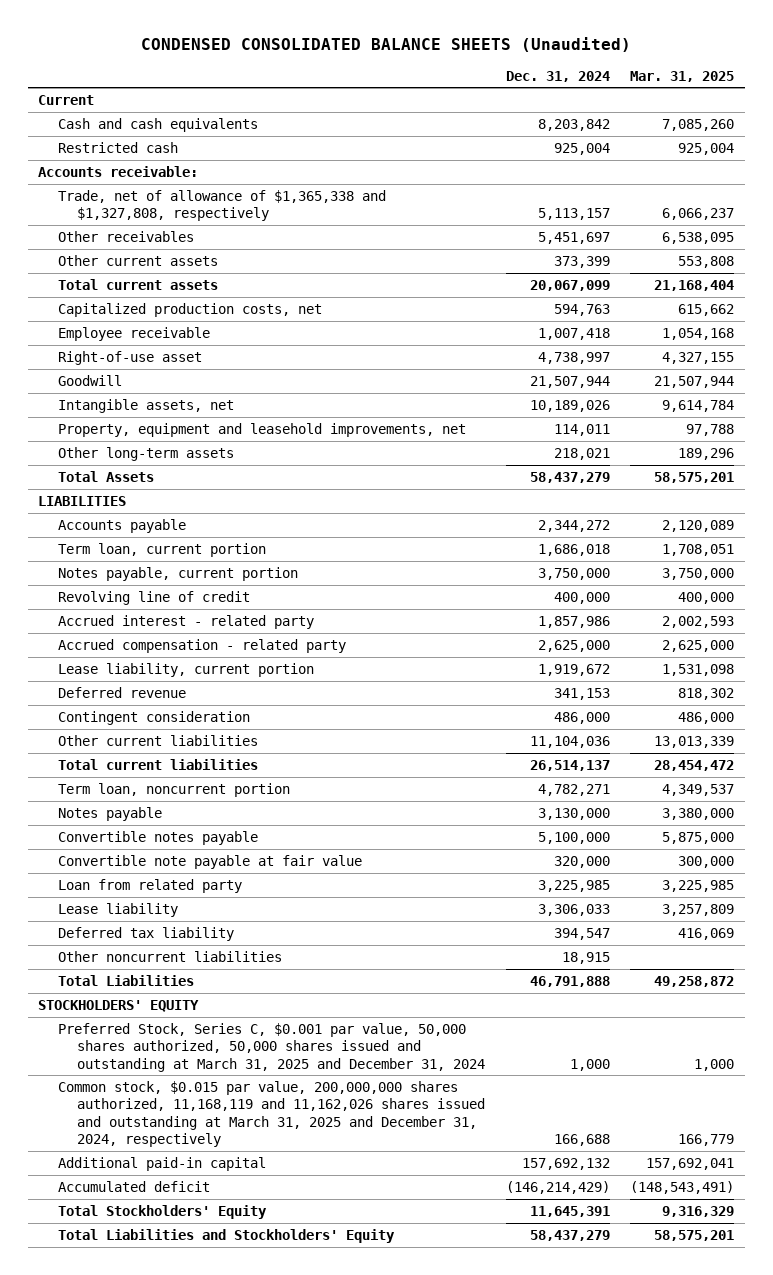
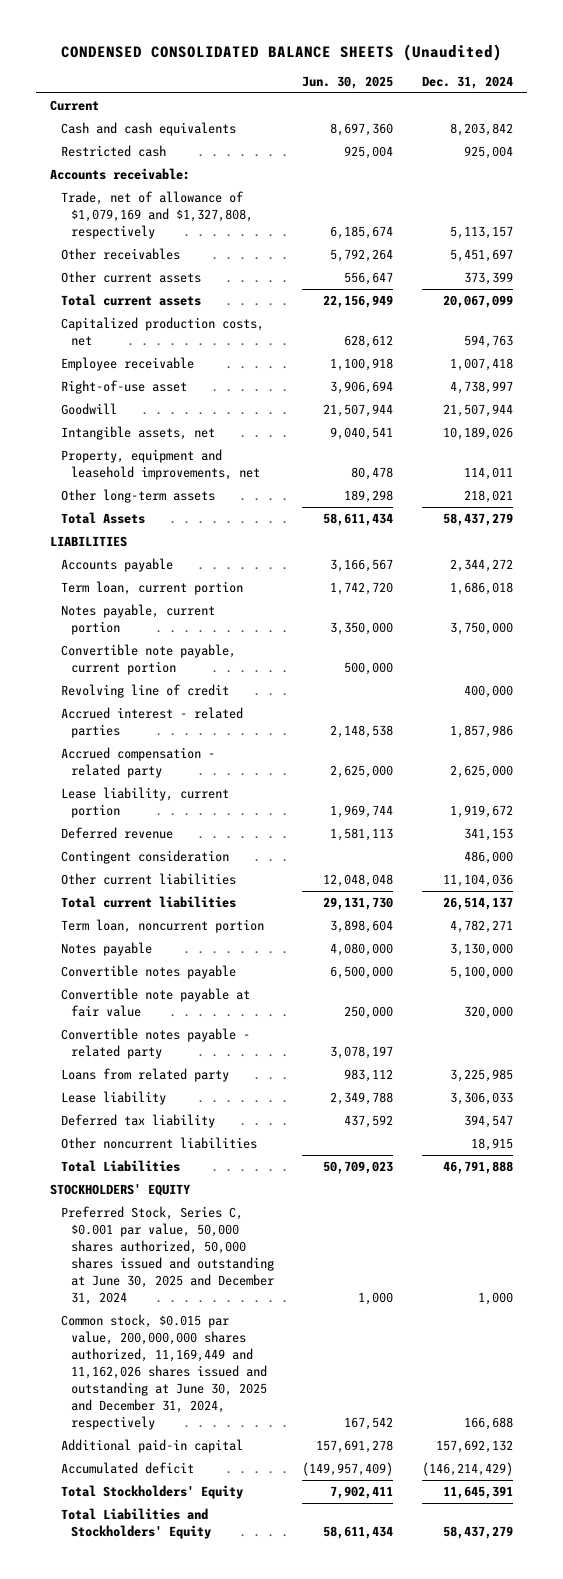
- | Dec. 31, 2024 | Mar. 31, 2025
+ | Jun. 30, 2025 | Dec. 31, 2024
- Trade, net of allowance of $1,365,338 and $1,327,808, respectively | 5,113,157 | 6,066,237
+ Trade, net of allowance of $1,079,169 and $1,327,808, respectively | 6,185,674 | 5,113,157
+ Convertible note payable, current portion | 500,000 |
- Accrued interest - related party | 1,857,986 | 2,002,593
+ Accrued interest - related parties | 2,148,538 | 1,857,986
- Loan from related party | 3,225,985 | 3,225,985
+ Convertible notes payable - related party | 3,078,197 |
+ Loans from related party | 983,112 | 3,225,985
- Preferred Stock, Series C, $0.001 par value, 50,000 shares authorized, 50,000 shares issued and outstanding at March 31, 2025 and December 31, 2024 | 1,000 | 1,000
- Common stock, $0.015 par value, 200,000,000 shares authorized, 11,168,119 and 11,162,026 shares issued and outstanding at March 31, 2025 and December 31, 2024, respectively | 166,688 | 166,779
+ Preferred Stock, Series C, $0.001 par value, 50,000 shares authorized, 50,000 shares issued and outstanding at June 30, 2025 and December 31, 2024 | 1,000 | 1,000
+ Common stock, $0.015 par value, 200,000,000 shares authorized, 11,169,449 and 11,162,026 shares issued and outstanding at June 30, 2025 and December 31, 2024, respectively | 167,542 | 166,688

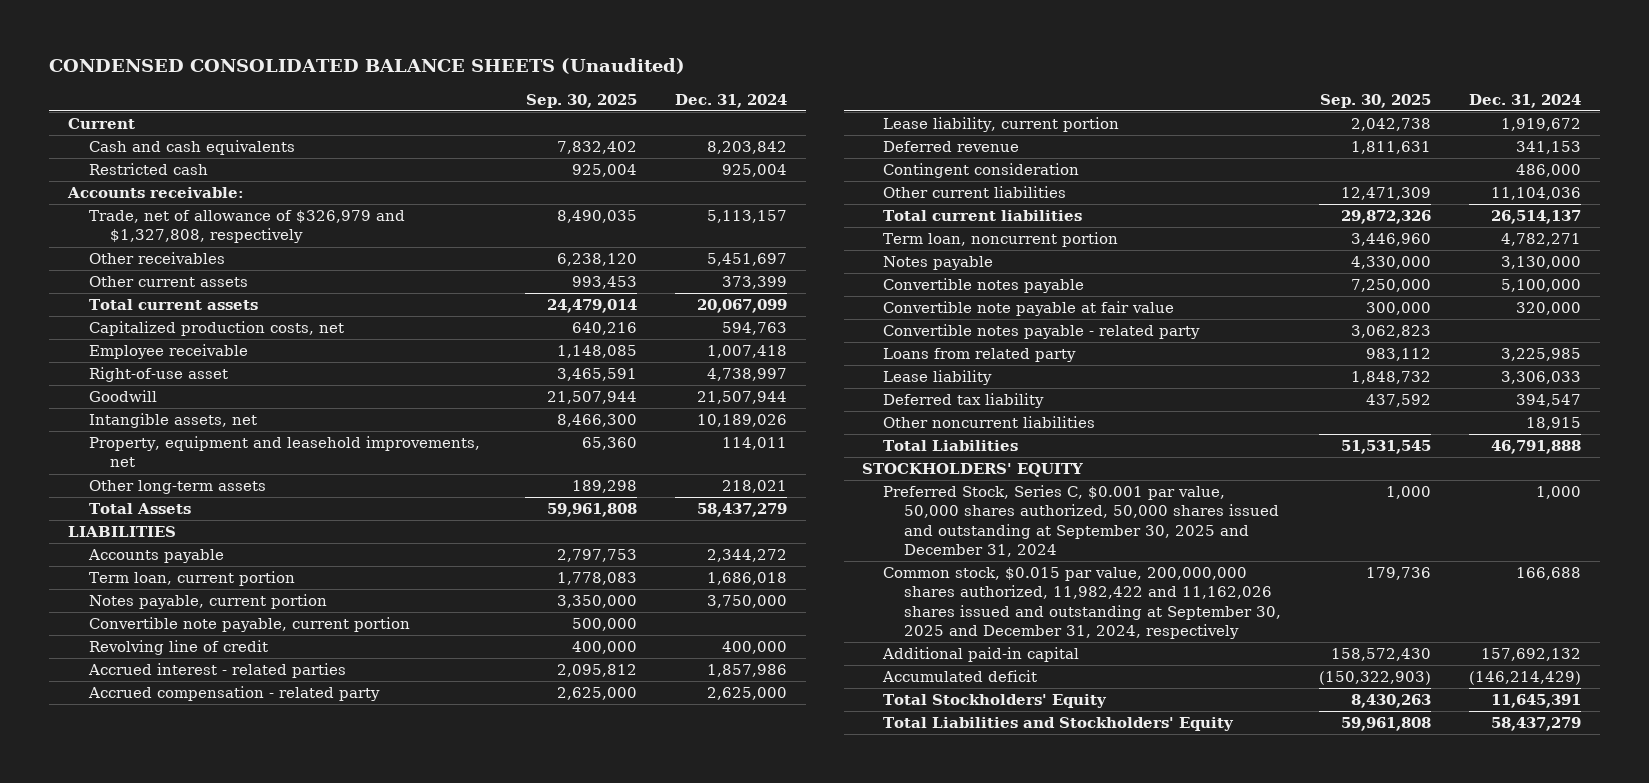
- | Jun. 30, 2025 | Dec. 31, 2024
+ | Sep. 30, 2025 | Dec. 31, 2024
- Trade, net of allowance of $1,079,169 and $1,327,808, respectively | 6,185,674 | 5,113,157
+ Trade, net of allowance of $326,979 and $1,327,808, respectively | 8,490,035 | 5,113,157
- Preferred Stock, Series C, $0.001 par value, 50,000 shares authorized, 50,000 shares issued and outstanding at June 30, 2025 and December 31, 2024 | 1,000 | 1,000
- Common stock, $0.015 par value, 200,000,000 shares authorized, 11,169,449 and 11,162,026 shares issued and outstanding at June 30, 2025 and December 31, 2024, respectively | 167,542 | 166,688
+ Preferred Stock, Series C, $0.001 par value, 50,000 shares authorized, 50,000 shares issued and outstanding at September 30, 2025 and December 31, 2024 | 1,000 | 1,000
+ Common stock, $0.015 par value, 200,000,000 shares authorized, 11,982,422 and 11,162,026 shares issued and outstanding at September 30, 2025 and December 31, 2024, respectively | 179,736 | 166,688

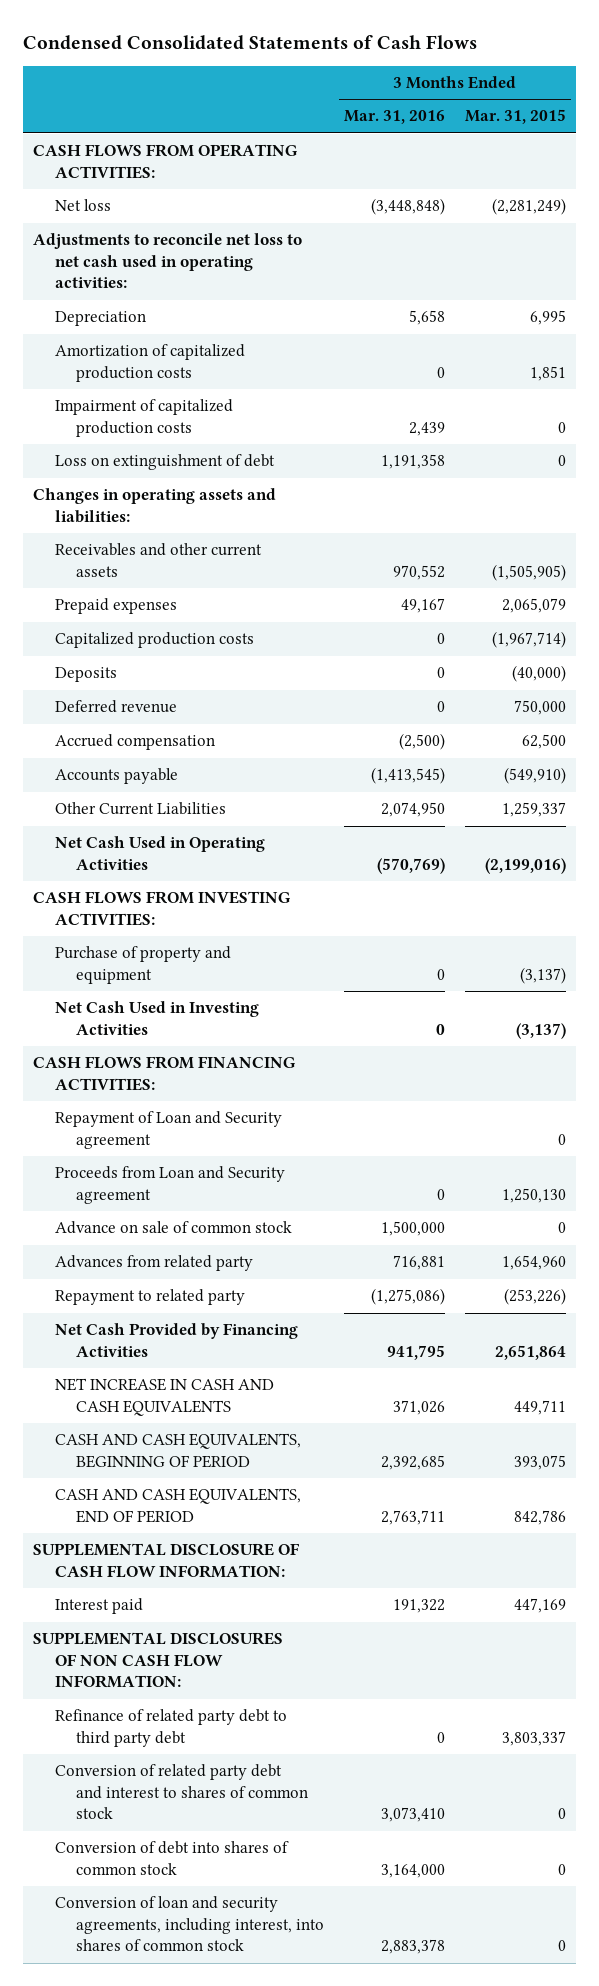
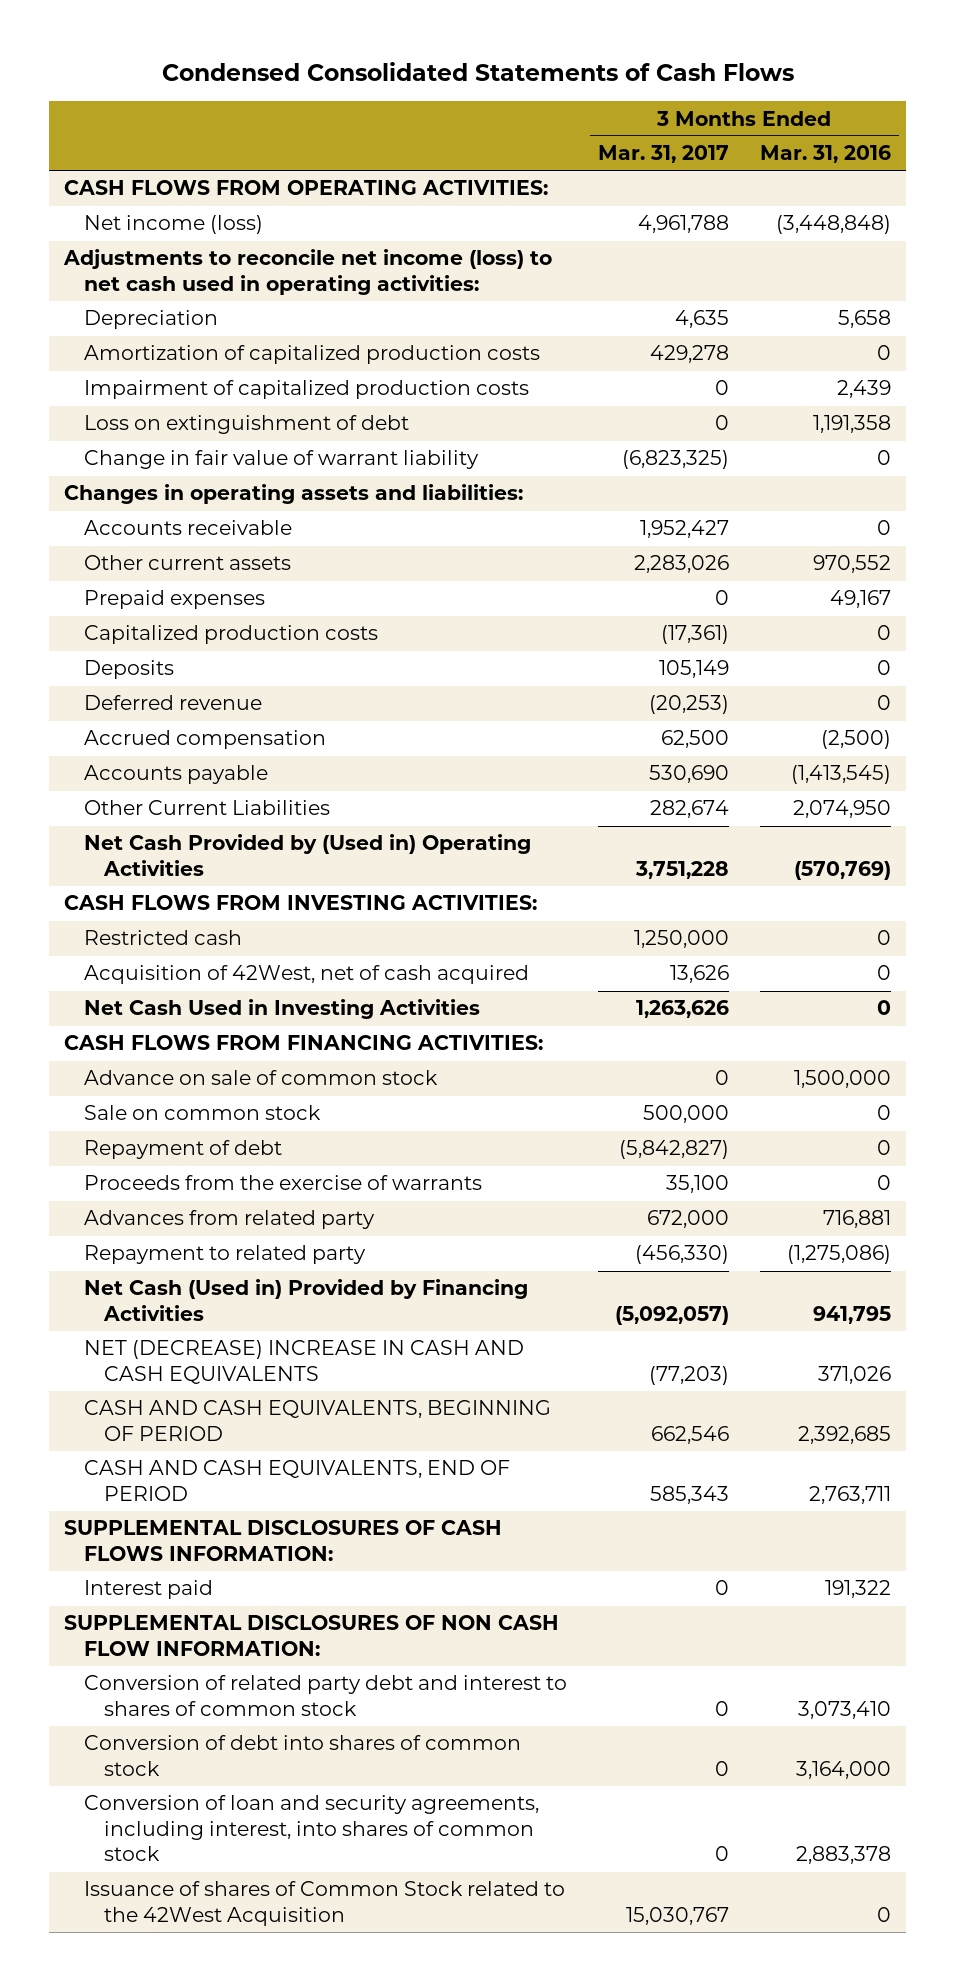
- | 3 Months Ended Mar. 31, 2016 | 3 Months Ended Mar. 31, 2015
+ | 3 Months Ended Mar. 31, 2017 | 3 Months Ended Mar. 31, 2016
- Net loss | (3,448,848) | (2,281,249)
- Adjustments to reconcile net loss to net cash used in operating activities:
+ Net income (loss) | 4,961,788 | (3,448,848)
+ Adjustments to reconcile net income (loss) to net cash used in operating activities:
+ Change in fair value of warrant liability | (6,823,325) | 0
- Receivables and other current assets | 970,552 | (1,505,905)
+ Accounts receivable | 1,952,427 | 0
+ Other current assets | 2,283,026 | 970,552
- Net Cash Used in Operating Activities | (570,769) | (2,199,016)
+ Net Cash Provided by (Used in) Operating Activities | 3,751,228 | (570,769)
- Purchase of property and equipment | 0 | (3,137)
+ Restricted cash | 1,250,000 | 0
+ Acquisition of 42West, net of cash acquired | 13,626 | 0
- Repayment of Loan and Security agreement | | 0
- Proceeds from Loan and Security agreement | 0 | 1,250,130
+ Sale on common stock | 500,000 | 0
+ Repayment of debt | (5,842,827) | 0
+ Proceeds from the exercise of warrants | 35,100 | 0
- Net Cash Provided by Financing Activities | 941,795 | 2,651,864
- NET INCREASE IN CASH AND CASH EQUIVALENTS | 371,026 | 449,711
+ Net Cash (Used in) Provided by Financing Activities | (5,092,057) | 941,795
+ NET (DECREASE) INCREASE IN CASH AND CASH EQUIVALENTS | (77,203) | 371,026
- SUPPLEMENTAL DISCLOSURE OF CASH FLOW INFORMATION:
+ SUPPLEMENTAL DISCLOSURES OF CASH FLOWS INFORMATION:
- Refinance of related party debt to third party debt | 0 | 3,803,337
+ Issuance of shares of Common Stock related to the 42West Acquisition | 15,030,767 | 0

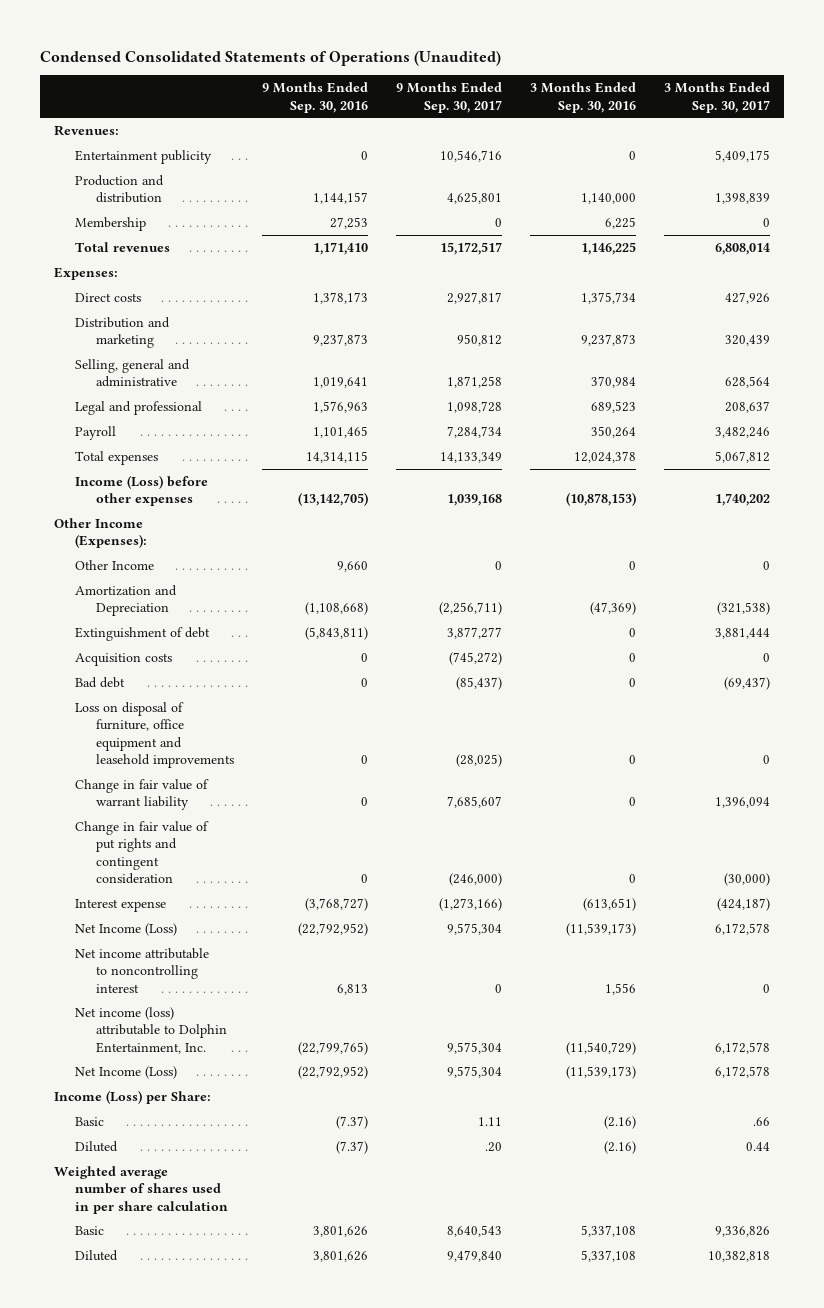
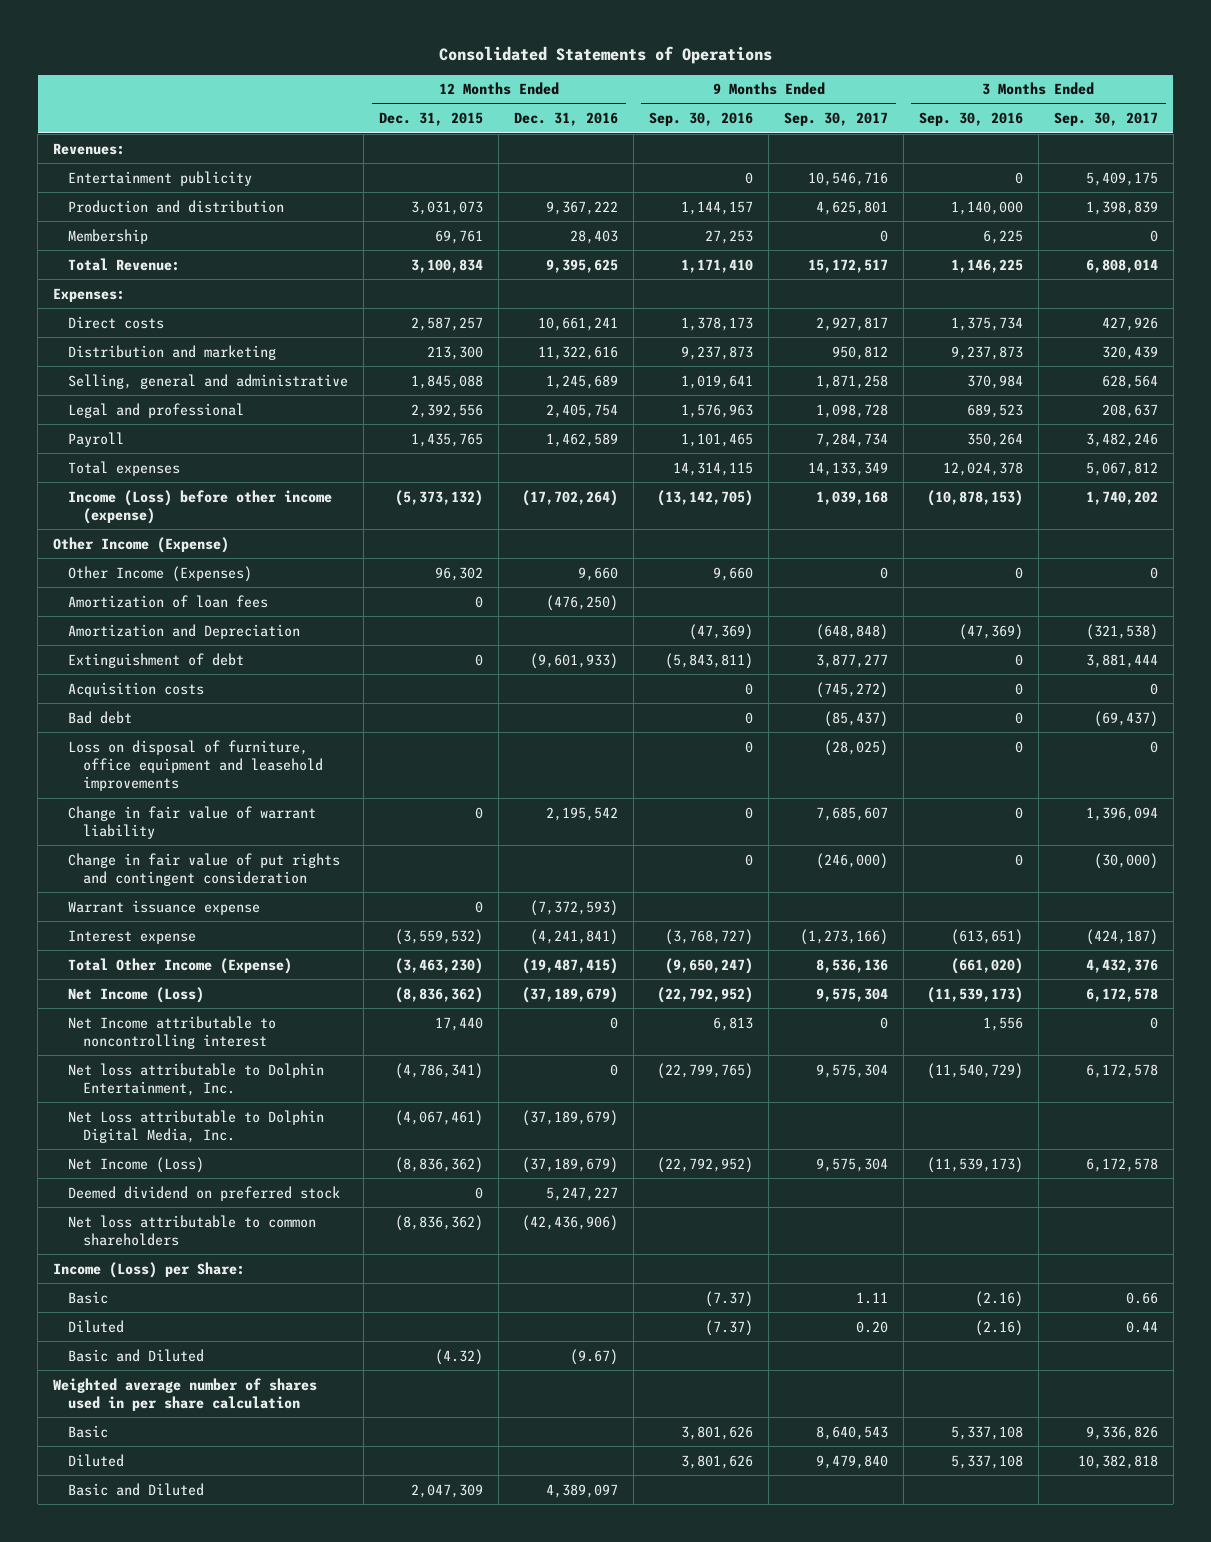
- Condensed Consolidated Statements of Operations (Unaudited)
+ Consolidated Statements of Operations
- | 9 Months Ended Sep. 30, 2016 | 9 Months Ended Sep. 30, 2017 | 3 Months Ended Sep. 30, 2016 | 3 Months Ended Sep. 30, 2017
+ | 12 Months Ended Dec. 31, 2015 | 12 Months Ended Dec. 31, 2016 | 9 Months Ended Sep. 30, 2016 | 9 Months Ended Sep. 30, 2017 | 3 Months Ended Sep. 30, 2016 | 3 Months Ended Sep. 30, 2017
- Total revenues | 1,171,410 | 15,172,517 | 1,146,225 | 6,808,014
+ Total Revenue: | 3,100,834 | 9,395,625 | 1,171,410 | 15,172,517 | 1,146,225 | 6,808,014
- Income (Loss) before other expenses | (13,142,705) | 1,039,168 | (10,878,153) | 1,740,202
- Other Income (Expenses):
- Other Income | 9,660 | 0 | 0 | 0
- Amortization and Depreciation | (1,108,668) | (2,256,711) | (47,369) | (321,538)
+ Income (Loss) before other income (expense) | (5,373,132) | (17,702,264) | (13,142,705) | 1,039,168 | (10,878,153) | 1,740,202
+ Other Income (Expense)
+ Other Income (Expenses) | 96,302 | 9,660 | 9,660 | 0 | 0 | 0
+ Amortization of loan fees | 0 | (476,250) | | | |
+ Amortization and Depreciation | | | (47,369) | (648,848) | (47,369) | (321,538)
+ Warrant issuance expense | 0 | (7,372,593) | | | |
+ Total Other Income (Expense) | (3,463,230) | (19,487,415) | (9,650,247) | 8,536,136 | (661,020) | 4,432,376
- Net income attributable to noncontrolling interest | 6,813 | 0 | 1,556 | 0
- Net income (loss) attributable to Dolphin Entertainment, Inc. | (22,799,765) | 9,575,304 | (11,540,729) | 6,172,578
+ Net Income attributable to noncontrolling interest | 17,440 | 0 | 6,813 | 0 | 1,556 | 0
+ Net loss attributable to Dolphin Entertainment, Inc. | (4,786,341) | 0 | (22,799,765) | 9,575,304 | (11,540,729) | 6,172,578
+ Net Loss attributable to Dolphin Digital Media, Inc. | (4,067,461) | (37,189,679) | | | |
+ Deemed dividend on preferred stock | 0 | 5,247,227 | | | |
+ Net loss attributable to common shareholders | (8,836,362) | (42,436,906) | | | |
- Basic | (7.37) | 1.11 | (2.16) | .66
- Diluted | (7.37) | .20 | (2.16) | 0.44
+ Basic | | | (7.37) | 1.11 | (2.16) | 0.66
+ Diluted | | | (7.37) | 0.20 | (2.16) | 0.44
+ Basic and Diluted | (4.32) | (9.67) | | | |
+ Basic and Diluted | 2,047,309 | 4,389,097 | | | |

